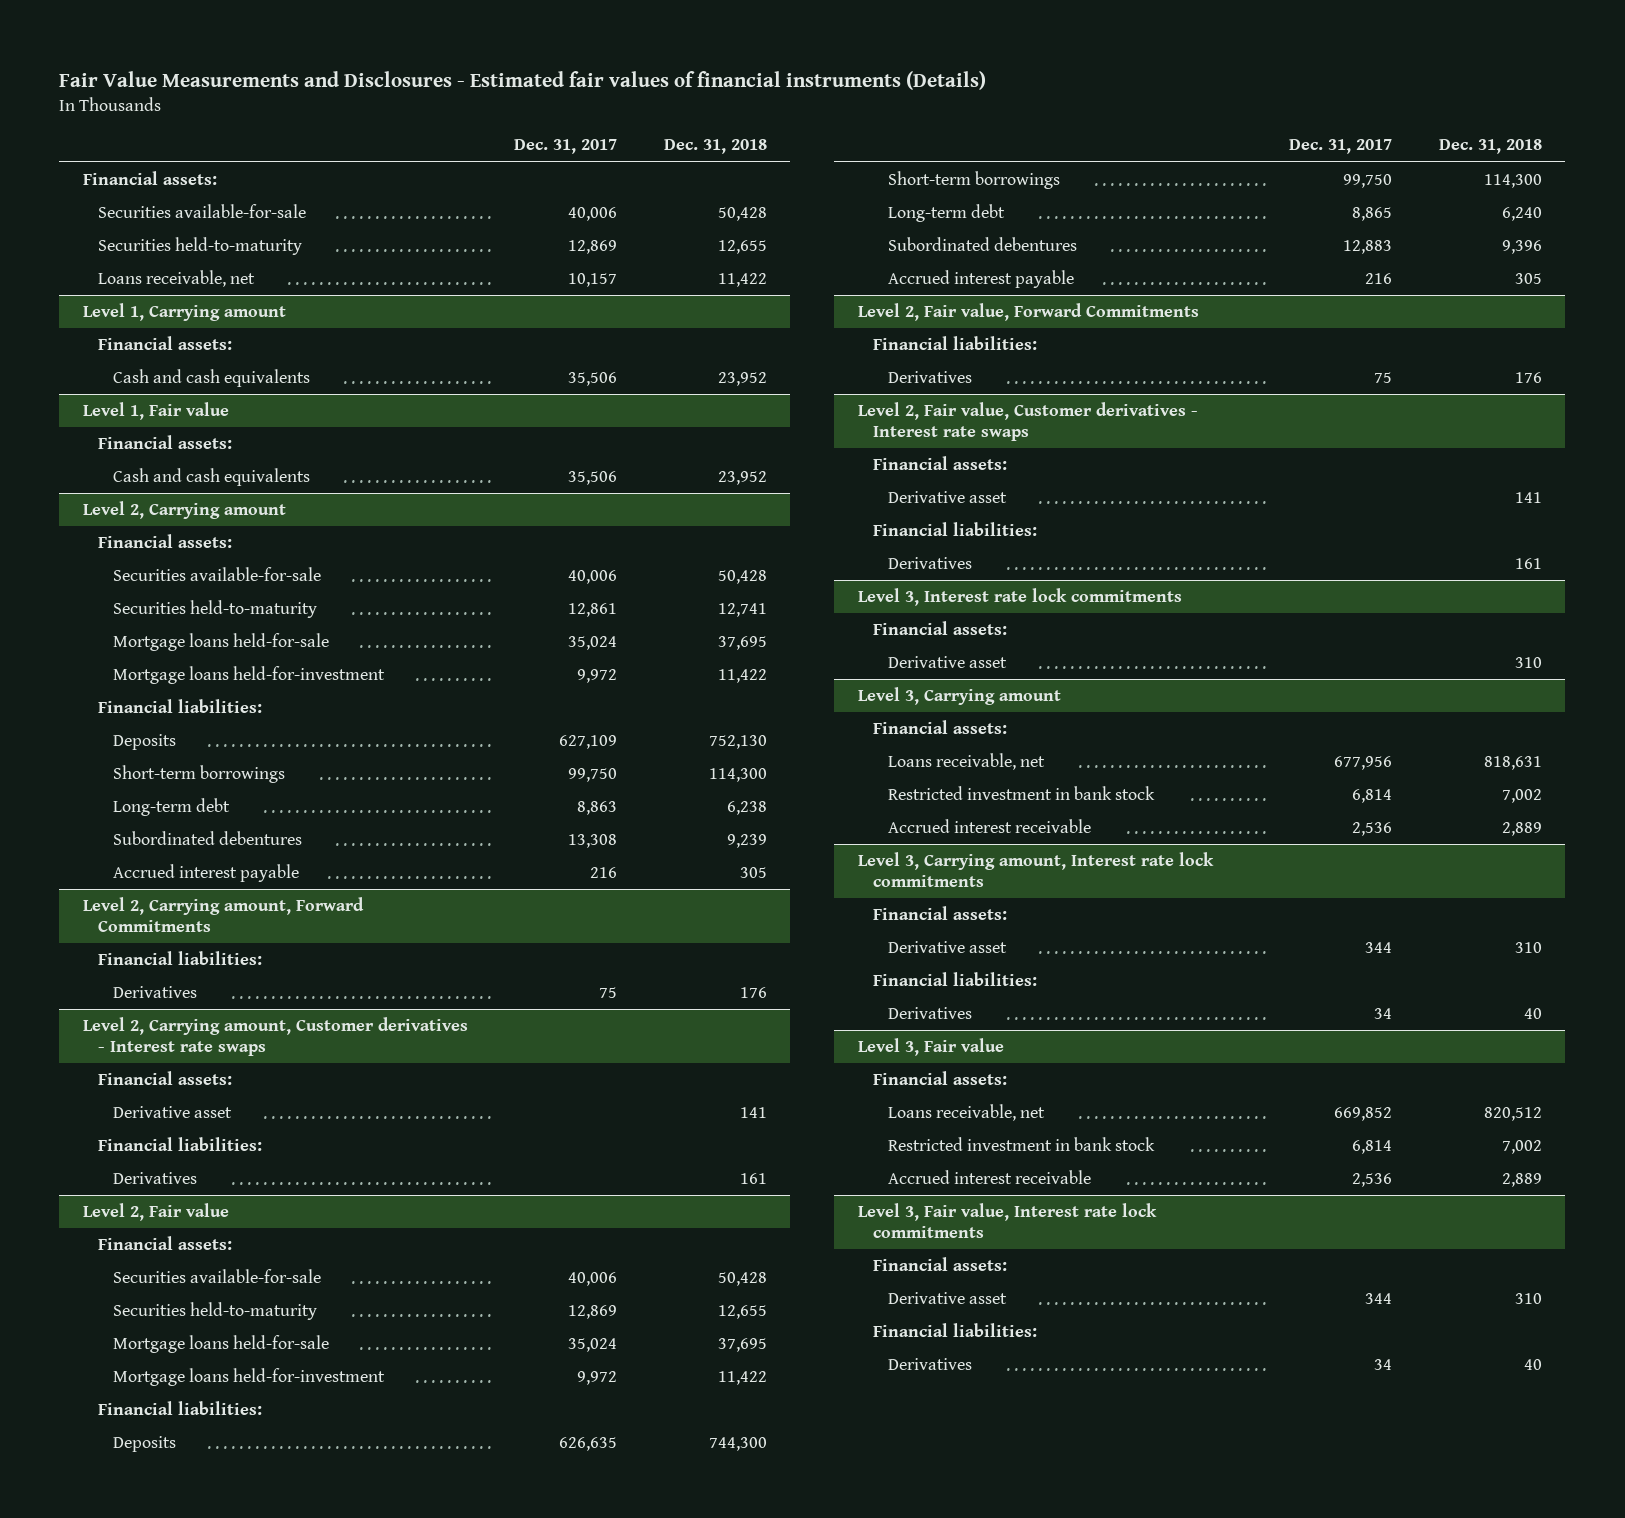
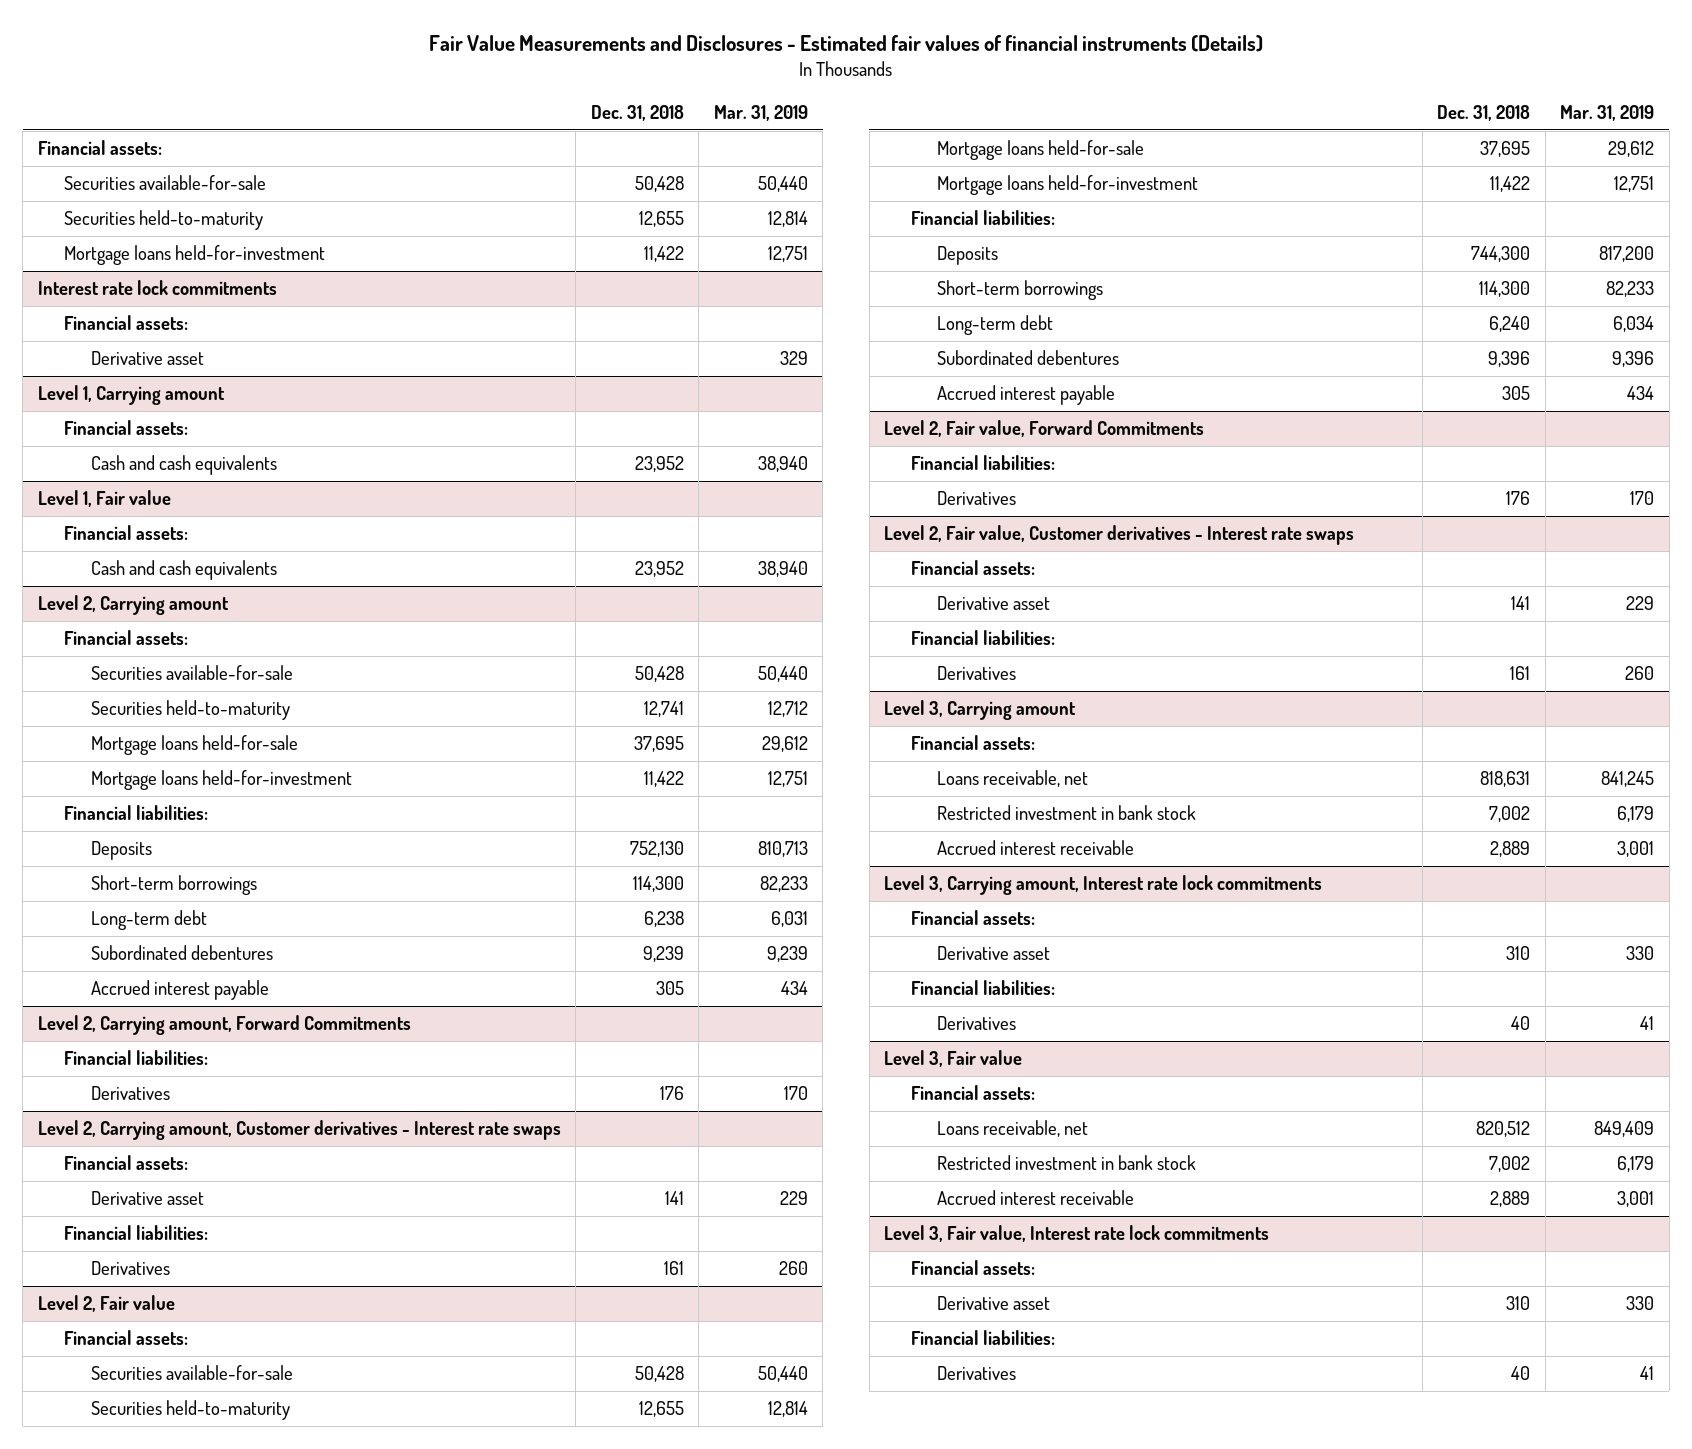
- | Dec. 31, 2017 | Dec. 31, 2018
+ | Dec. 31, 2018 | Mar. 31, 2019
- Loans receivable, net | 10,157 | 11,422
+ Mortgage loans held-for-investment | 11,422 | 12,751
+ Interest rate lock commitments
+ Financial assets:
+ Derivative asset | | 329
- Level 3, Interest rate lock commitments
- Financial assets:
- Derivative asset | | 310

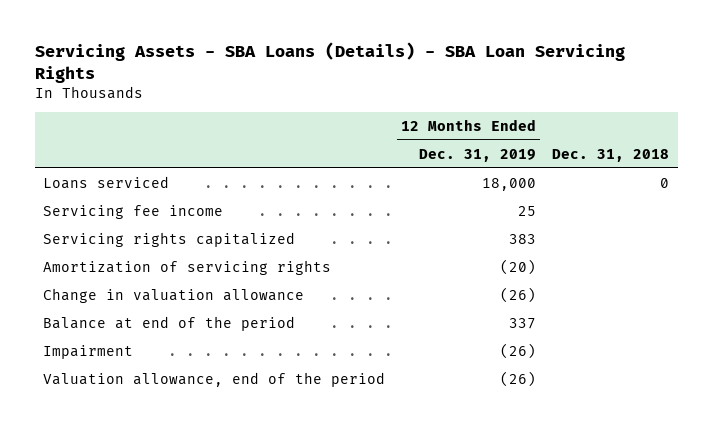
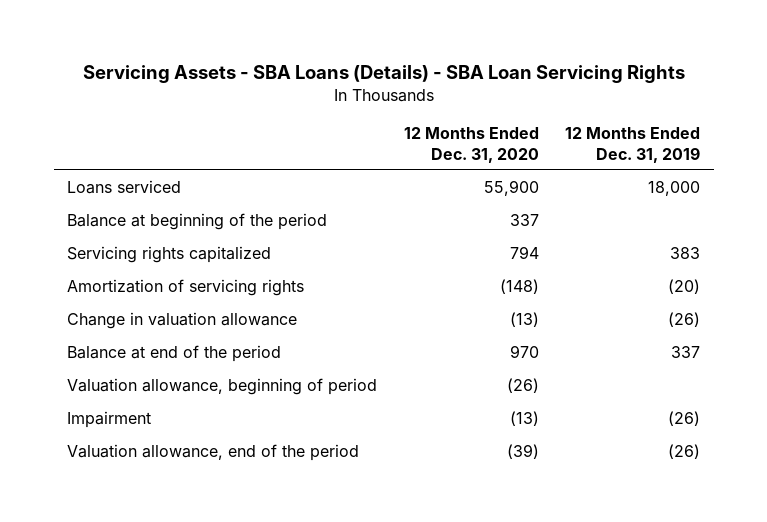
- | 12 Months Ended Dec. 31, 2019 | Dec. 31, 2018
+ | 12 Months Ended Dec. 31, 2020 | 12 Months Ended Dec. 31, 2019
- Servicing fee income | 25 |
+ Balance at beginning of the period | 337 |
+ Valuation allowance, beginning of period | (26) |

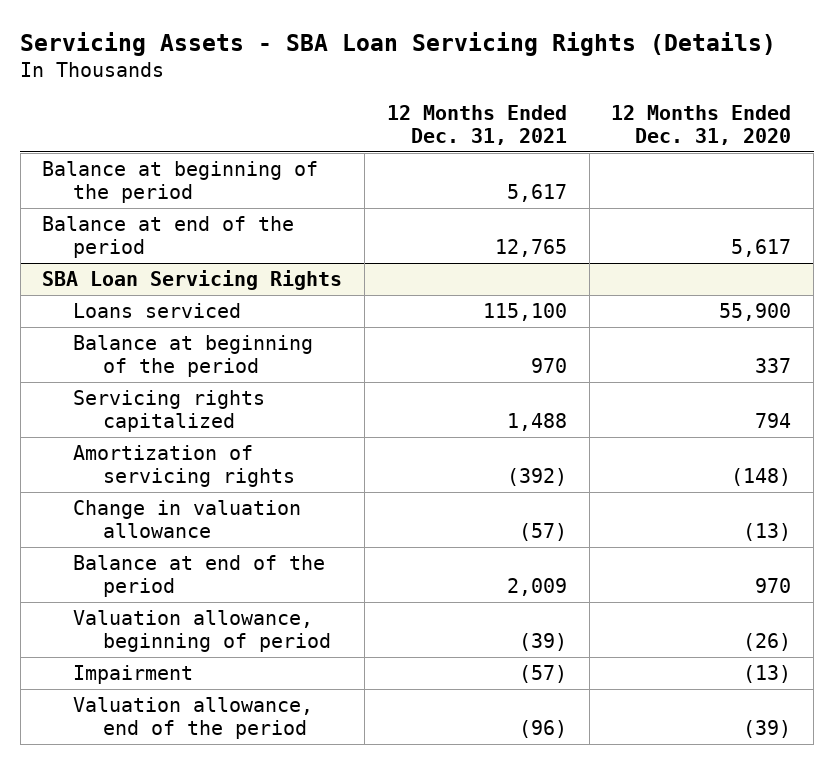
- Servicing Assets - SBA Loans (Details) - SBA Loan Servicing Rights
+ Servicing Assets - SBA Loan Servicing Rights (Details)
- | 12 Months Ended Dec. 31, 2020 | 12 Months Ended Dec. 31, 2019
+ | 12 Months Ended Dec. 31, 2021 | 12 Months Ended Dec. 31, 2020
+ Balance at beginning of the period | 5,617 |
+ Balance at end of the period | 12,765 | 5,617
+ SBA Loan Servicing Rights

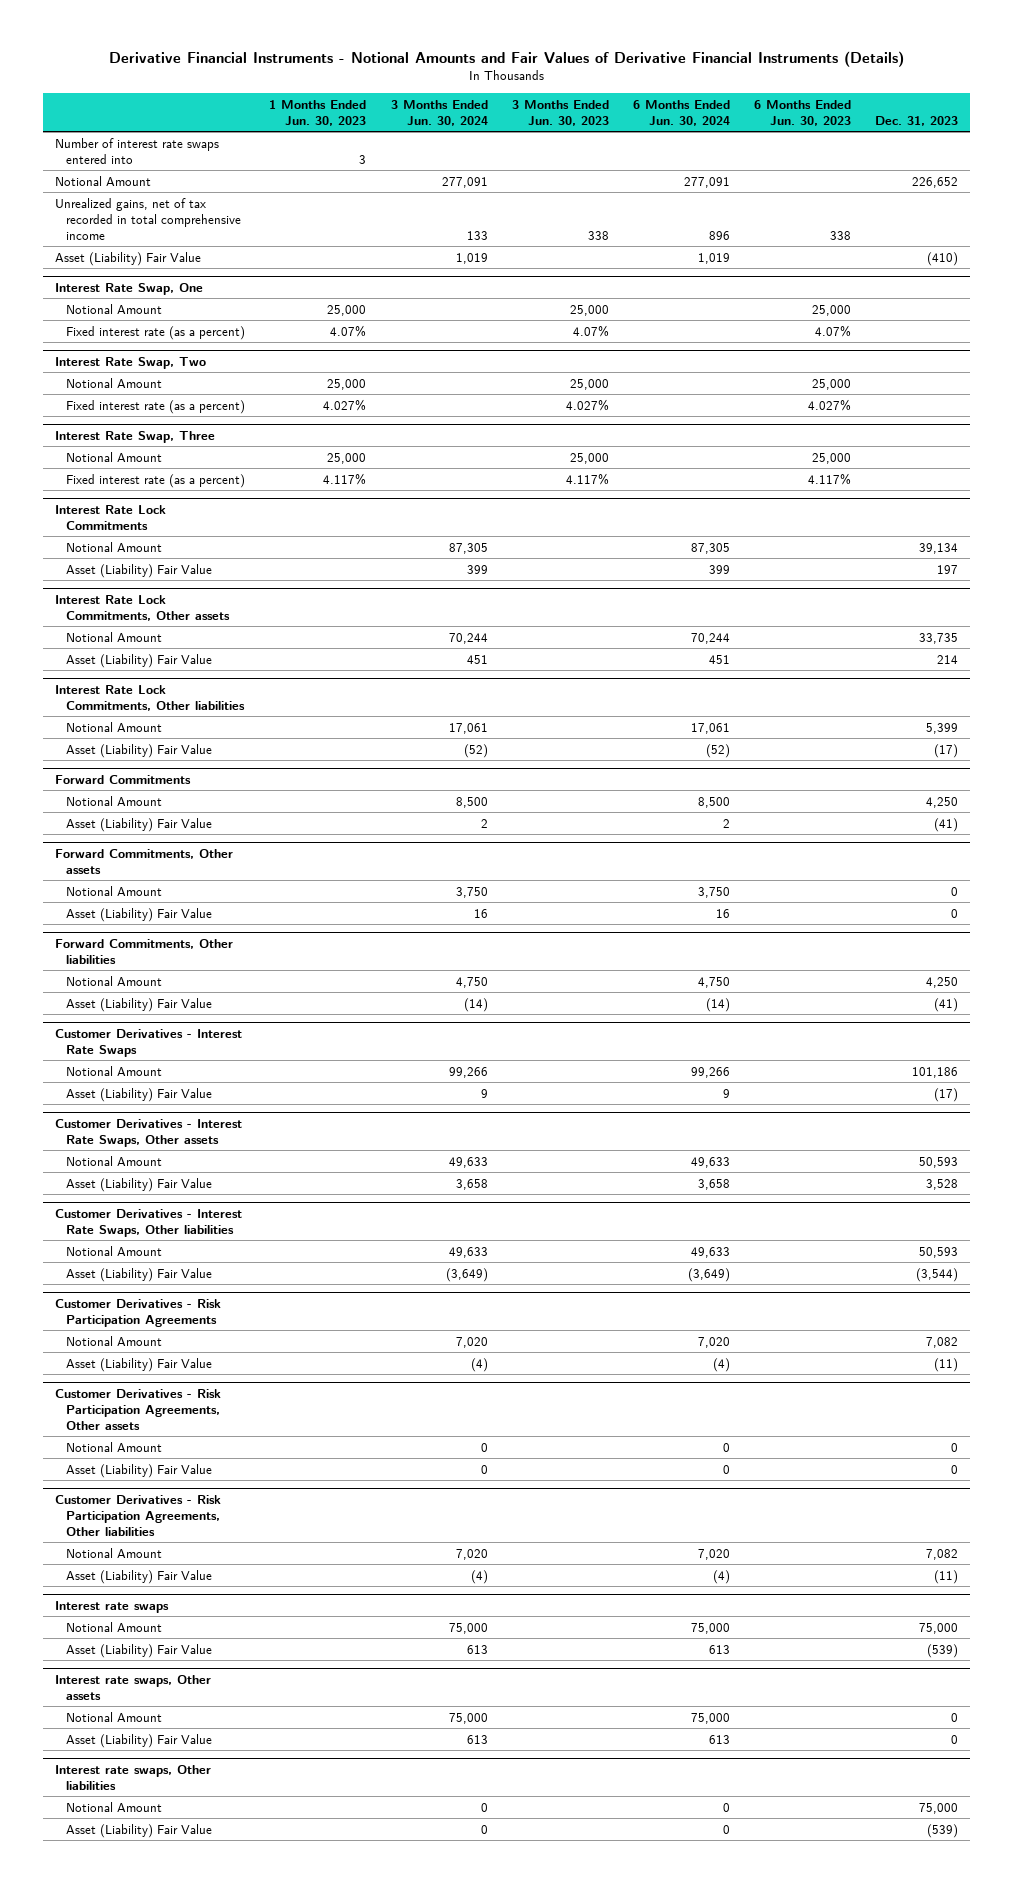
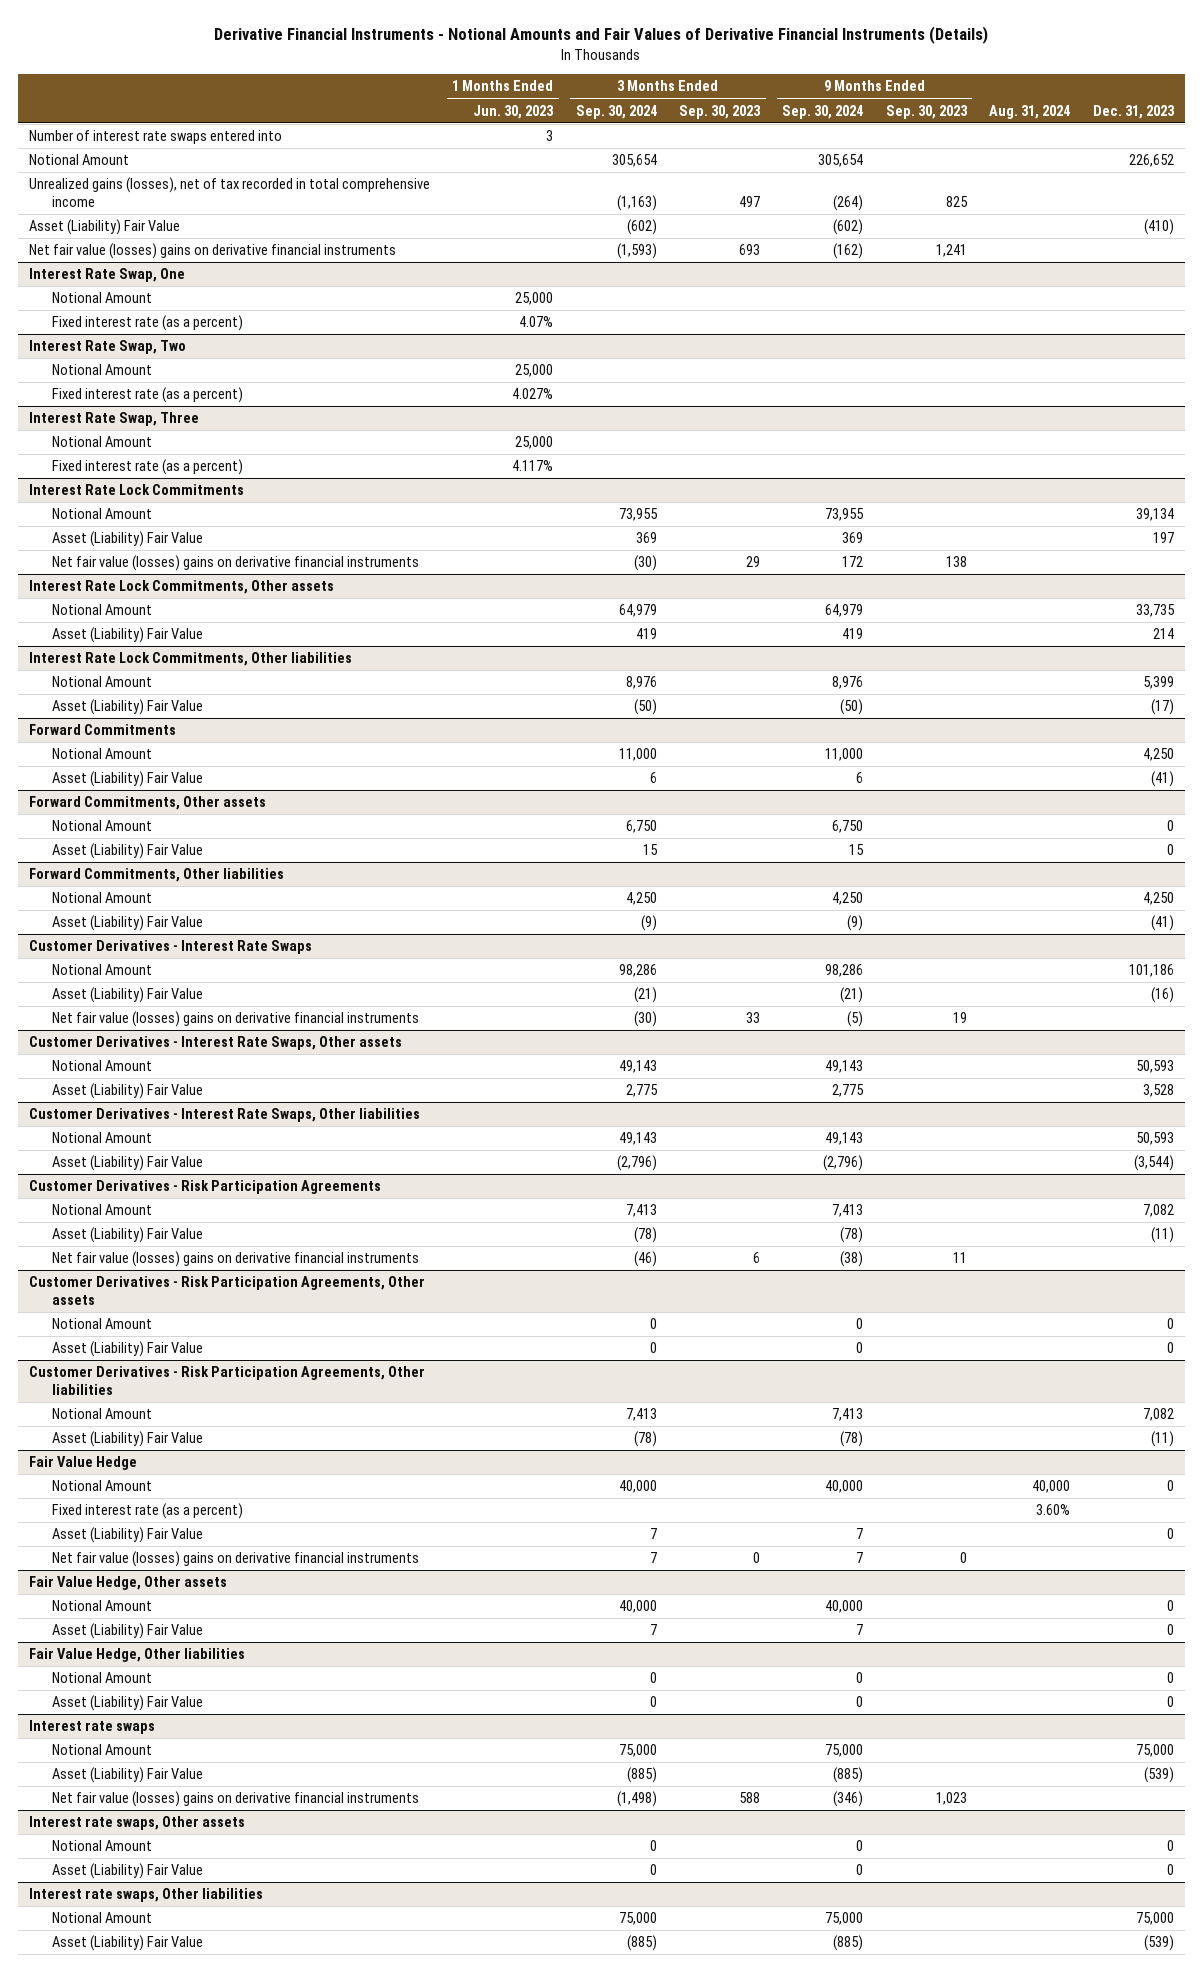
- | 1 Months Ended Jun. 30, 2023 | 3 Months Ended Jun. 30, 2024 | 3 Months Ended Jun. 30, 2023 | 6 Months Ended Jun. 30, 2024 | 6 Months Ended Jun. 30, 2023 | Dec. 31, 2023
+ | 1 Months Ended Jun. 30, 2023 | 3 Months Ended Sep. 30, 2024 | 3 Months Ended Sep. 30, 2023 | 9 Months Ended Sep. 30, 2024 | 9 Months Ended Sep. 30, 2023 | Aug. 31, 2024 | Dec. 31, 2023
- Unrealized gains, net of tax recorded in total comprehensive income | | 133 | 338 | 896 | 338 |
+ Unrealized gains (losses), net of tax recorded in total comprehensive income | | (1,163) | 497 | (264) | 825 | |
+ Net fair value (losses) gains on derivative financial instruments | | (1,593) | 693 | (162) | 1,241 | |
@ Interest Rate Lock Commitments
+ Net fair value (losses) gains on derivative financial instruments | | (30) | 29 | 172 | 138 | |
@ Customer Derivatives - Interest Rate Swaps
- Asset (Liability) Fair Value | | 9 | | 9 | | (17)
+ Asset (Liability) Fair Value | | (21) | | (21) | | | (16)
+ Net fair value (losses) gains on derivative financial instruments | | (30) | 33 | (5) | 19 | |
@ Customer Derivatives - Risk Participation Agreements
+ Net fair value (losses) gains on derivative financial instruments | | (46) | 6 | (38) | 11 | |
+ Fair Value Hedge
+ Notional Amount | | 40,000 | | 40,000 | | 40,000 | 0
+ Fixed interest rate (as a percent) | | | | | | 3.60% |
+ Asset (Liability) Fair Value | | 7 | | 7 | | | 0
+ Net fair value (losses) gains on derivative financial instruments | | 7 | 0 | 7 | 0 | |
+ Fair Value Hedge, Other assets
+ Notional Amount | | 40,000 | | 40,000 | | | 0
+ Asset (Liability) Fair Value | | 7 | | 7 | | | 0
+ Fair Value Hedge, Other liabilities
+ Notional Amount | | 0 | | 0 | | | 0
+ Asset (Liability) Fair Value | | 0 | | 0 | | | 0
@ Interest rate swaps
+ Net fair value (losses) gains on derivative financial instruments | | (1,498) | 588 | (346) | 1,023 | |

